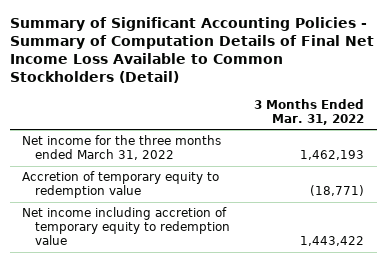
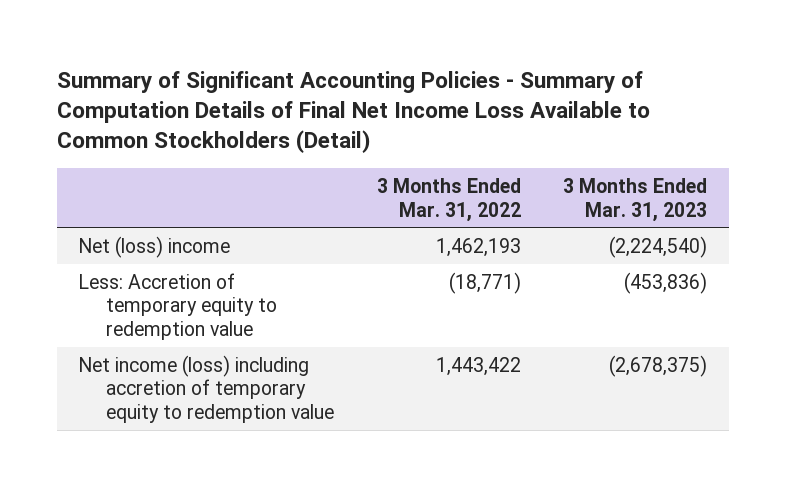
- | 3 Months Ended Mar. 31, 2022
+ | 3 Months Ended Mar. 31, 2022 | 3 Months Ended Mar. 31, 2023
- Net income for the three months ended March 31, 2022 | 1,462,193
- Accretion of temporary equity to redemption value | (18,771)
- Net income including accretion of temporary equity to redemption value | 1,443,422
+ Net (loss) income | 1,462,193 | (2,224,540)
+ Less: Accretion of temporary equity to redemption value | (18,771) | (453,836)
+ Net income (loss) including accretion of temporary equity to redemption value | 1,443,422 | (2,678,375)

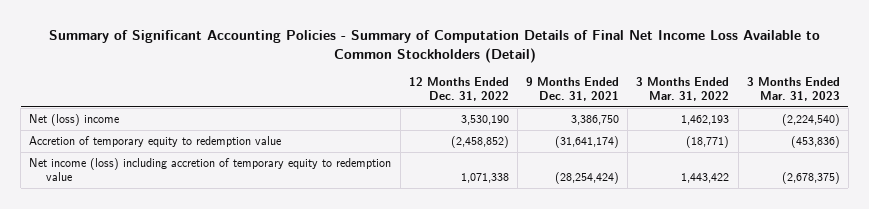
- | 3 Months Ended Mar. 31, 2022 | 3 Months Ended Mar. 31, 2023
+ | 12 Months Ended Dec. 31, 2022 | 9 Months Ended Dec. 31, 2021 | 3 Months Ended Mar. 31, 2022 | 3 Months Ended Mar. 31, 2023
- Less: Accretion of temporary equity to redemption value | (18,771) | (453,836)
+ Accretion of temporary equity to redemption value | (2,458,852) | (31,641,174) | (18,771) | (453,836)

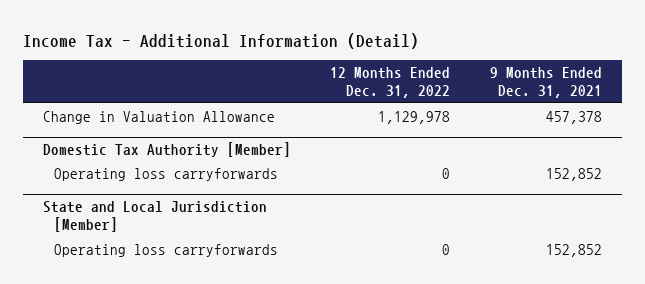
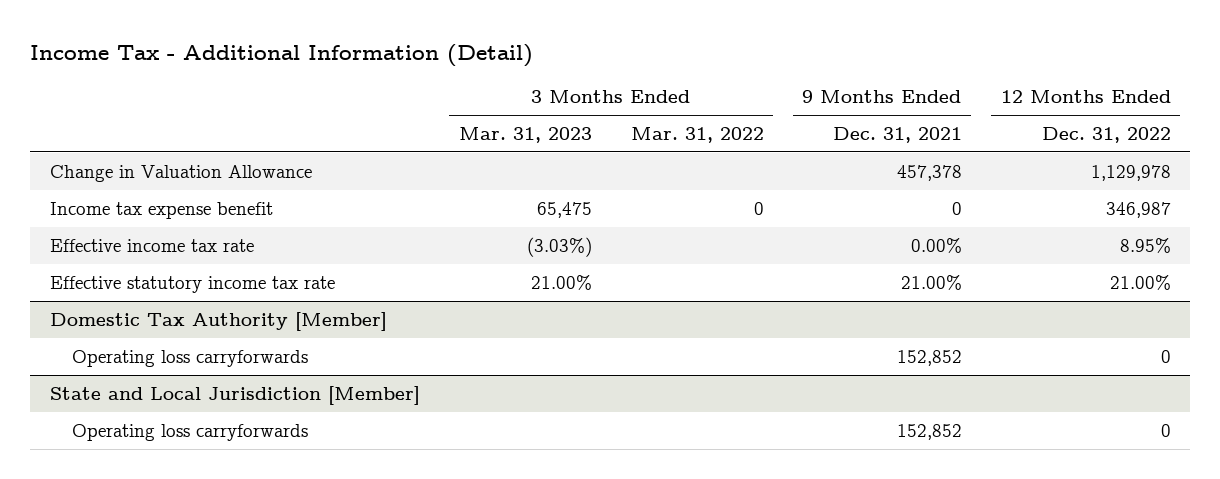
- | 12 Months Ended Dec. 31, 2022 | 9 Months Ended Dec. 31, 2021
+ | 3 Months Ended Mar. 31, 2023 | 3 Months Ended Mar. 31, 2022 | 9 Months Ended Dec. 31, 2021 | 12 Months Ended Dec. 31, 2022
+ Income tax expense benefit | 65,475 | 0 | 0 | 346,987
+ Effective income tax rate | (3.03%) | | 0.00% | 8.95%
+ Effective statutory income tax rate | 21.00% | | 21.00% | 21.00%

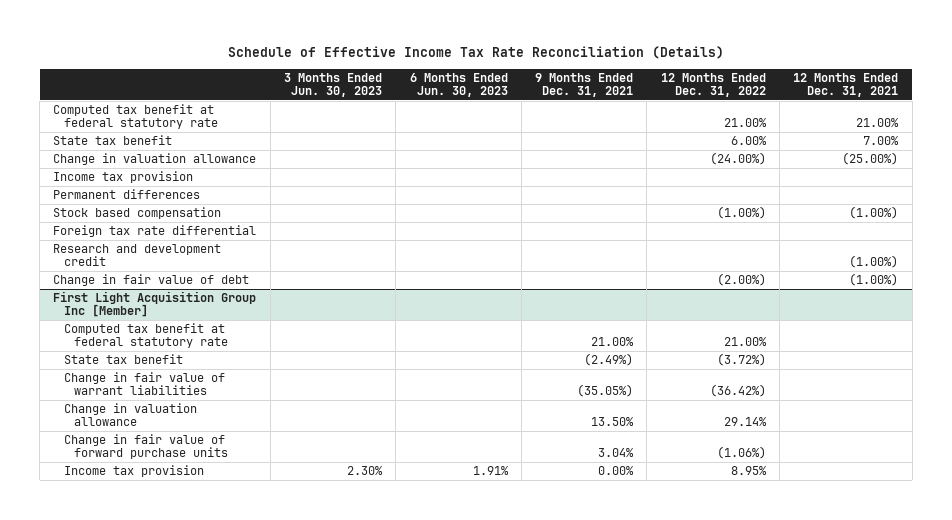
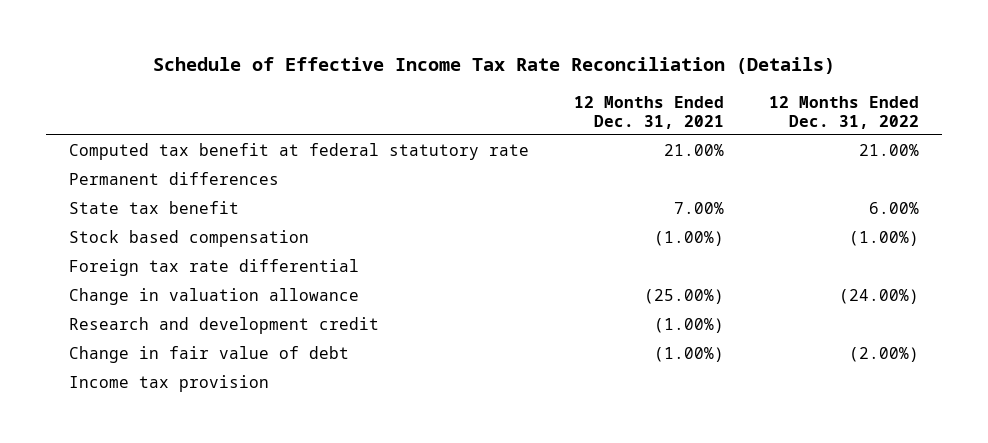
- | 3 Months Ended Jun. 30, 2023 | 6 Months Ended Jun. 30, 2023 | 9 Months Ended Dec. 31, 2021 | 12 Months Ended Dec. 31, 2022 | 12 Months Ended Dec. 31, 2021
+ | 12 Months Ended Dec. 31, 2021 | 12 Months Ended Dec. 31, 2022
moved down: State tax benefit | 7.00% | 6.00%
moved down: Change in valuation allowance | (25.00%) | (24.00%)
- First Light Acquisition Group Inc [Member]
- Computed tax benefit at federal statutory rate | | | 21.00% | 21.00% |
- State tax benefit | | | (2.49%) | (3.72%) |
- Change in fair value of warrant liabilities | | | (35.05%) | (36.42%) |
- Change in valuation allowance | | | 13.50% | 29.14% |
- Change in fair value of forward purchase units | | | 3.04% | (1.06%) |
- Income tax provision | 2.30% | 1.91% | 0.00% | 8.95% |
moved down: Income tax provision

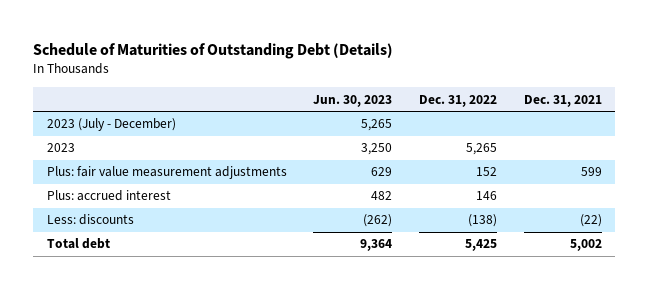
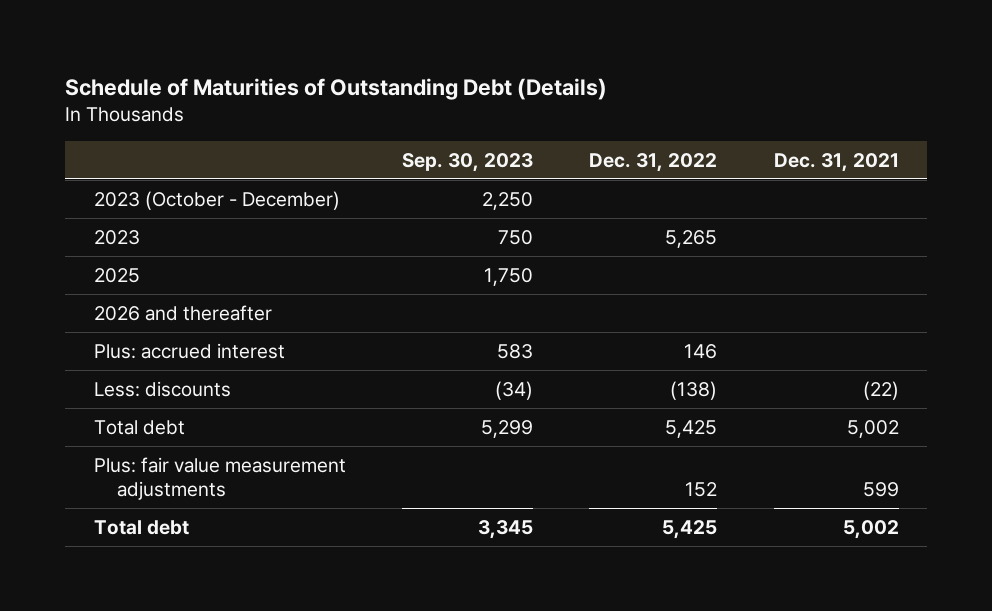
- | Jun. 30, 2023 | Dec. 31, 2022 | Dec. 31, 2021
+ | Sep. 30, 2023 | Dec. 31, 2022 | Dec. 31, 2021
- 2023 (July - December) | 5,265 | |
+ 2023 (October - December) | 2,250 | |
+ 2025 | 1,750 | |
+ 2026 and thereafter
moved down: Plus: fair value measurement adjustments | | 152 | 599
+ Total debt | 3,345 | 5,425 | 5,002

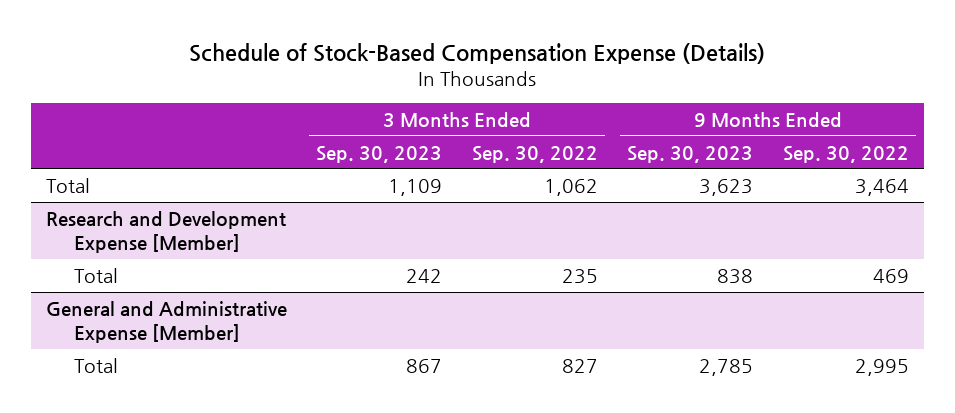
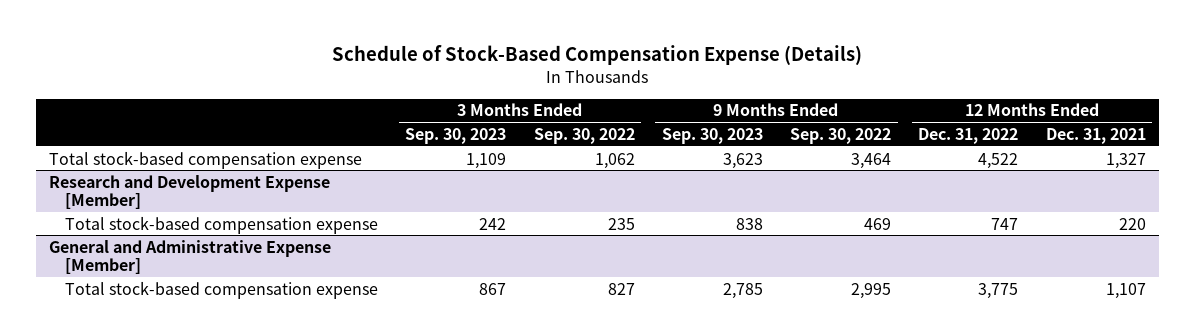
- | 3 Months Ended Sep. 30, 2023 | 3 Months Ended Sep. 30, 2022 | 9 Months Ended Sep. 30, 2023 | 9 Months Ended Sep. 30, 2022
+ | 3 Months Ended Sep. 30, 2023 | 3 Months Ended Sep. 30, 2022 | 9 Months Ended Sep. 30, 2023 | 9 Months Ended Sep. 30, 2022 | 12 Months Ended Dec. 31, 2022 | 12 Months Ended Dec. 31, 2021
- Total | 1,109 | 1,062 | 3,623 | 3,464
+ Total stock-based compensation expense | 1,109 | 1,062 | 3,623 | 3,464 | 4,522 | 1,327
@ Research and Development Expense [Member]
- Total | 242 | 235 | 838 | 469
+ Total stock-based compensation expense | 242 | 235 | 838 | 469 | 747 | 220
@ General and Administrative Expense [Member]
- Total | 867 | 827 | 2,785 | 2,995
+ Total stock-based compensation expense | 867 | 827 | 2,785 | 2,995 | 3,775 | 1,107

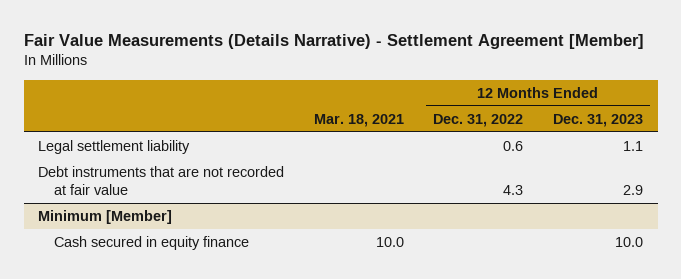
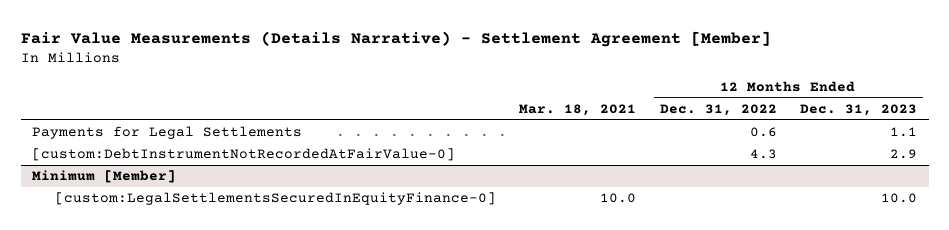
- Legal settlement liability | | 0.6 | 1.1
- Debt instruments that are not recorded at fair value | | 4.3 | 2.9
+ Payments for Legal Settlements | | 0.6 | 1.1
+ [custom:DebtInstrumentNotRecordedAtFairValue-0] | | 4.3 | 2.9
@ Minimum [Member]
- Cash secured in equity finance | 10.0 | | 10.0
+ [custom:LegalSettlementsSecuredInEquityFinance-0] | 10.0 | | 10.0

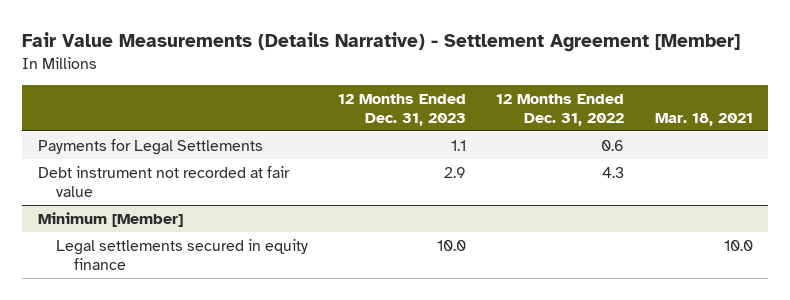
- | Mar. 18, 2021 | 12 Months Ended Dec. 31, 2022 | 12 Months Ended Dec. 31, 2023
+ | 12 Months Ended Dec. 31, 2023 | 12 Months Ended Dec. 31, 2022 | Mar. 18, 2021
- [custom:DebtInstrumentNotRecordedAtFairValue-0] | | 4.3 | 2.9
+ Debt instrument not recorded at fair value | 2.9 | 4.3 |
@ Minimum [Member]
- [custom:LegalSettlementsSecuredInEquityFinance-0] | 10.0 | | 10.0
+ Legal settlements secured in equity finance | 10.0 | | 10.0

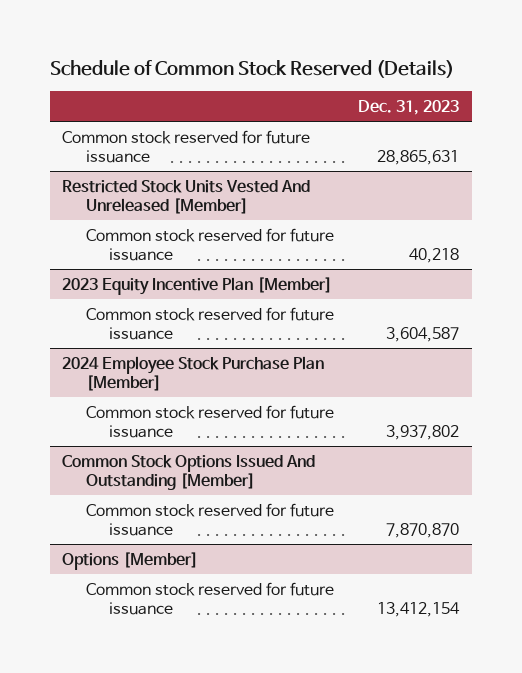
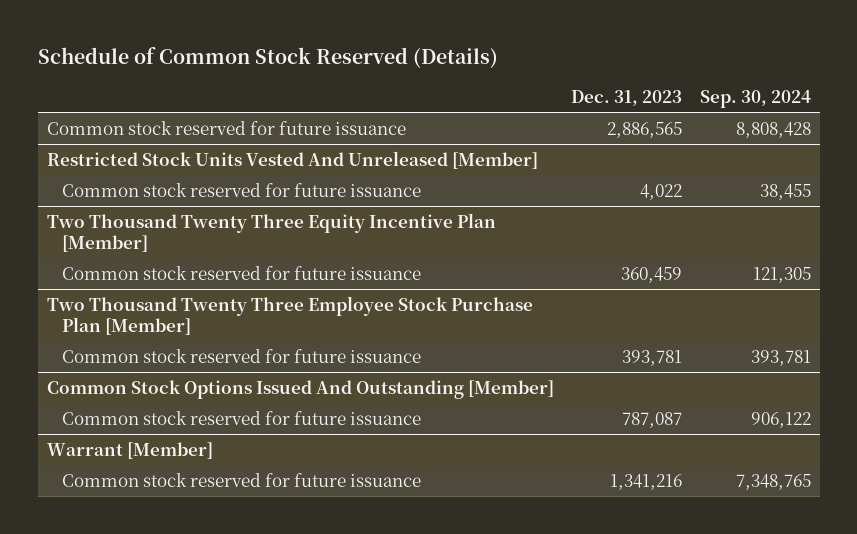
- | Dec. 31, 2023
+ | Dec. 31, 2023 | Sep. 30, 2024
- Common stock reserved for future issuance | 28,865,631
+ Common stock reserved for future issuance | 2,886,565 | 8,808,428
@ Restricted Stock Units Vested And Unreleased [Member]
- Common stock reserved for future issuance | 40,218
- 2023 Equity Incentive Plan [Member]
- Common stock reserved for future issuance | 3,604,587
- 2024 Employee Stock Purchase Plan [Member]
- Common stock reserved for future issuance | 3,937,802
@ Restricted Stock Units Vested And Unreleased [Member]
+ Common stock reserved for future issuance | 4,022 | 38,455
+ Two Thousand Twenty Three Equity Incentive Plan [Member]
+ Common stock reserved for future issuance | 360,459 | 121,305
+ Two Thousand Twenty Three Employee Stock Purchase Plan [Member]
+ Common stock reserved for future issuance | 393,781 | 393,781
@ Common Stock Options Issued And Outstanding [Member]
- Common stock reserved for future issuance | 7,870,870
- Options [Member]
- Common stock reserved for future issuance | 13,412,154
@ Common Stock Options Issued And Outstanding [Member]
+ Common stock reserved for future issuance | 787,087 | 906,122
+ Warrant [Member]
+ Common stock reserved for future issuance | 1,341,216 | 7,348,765

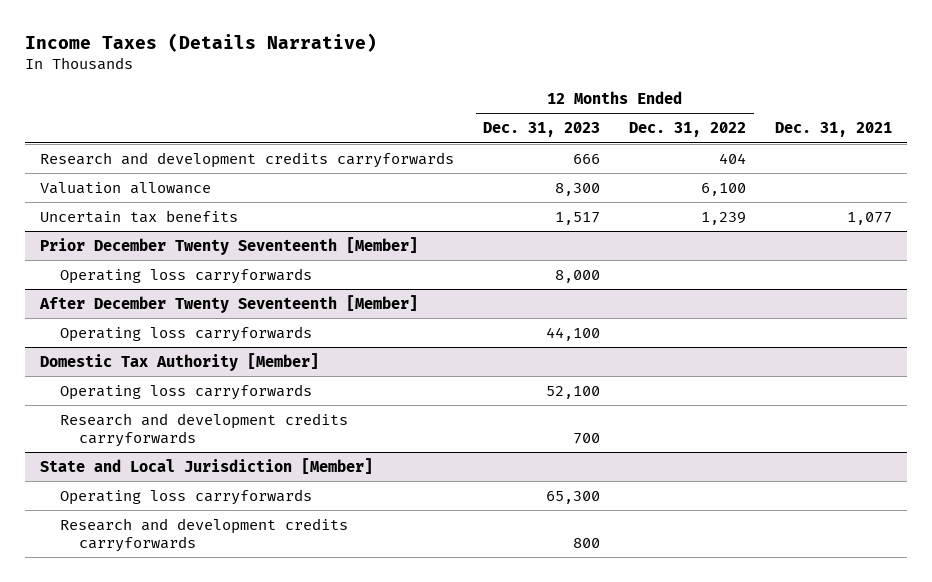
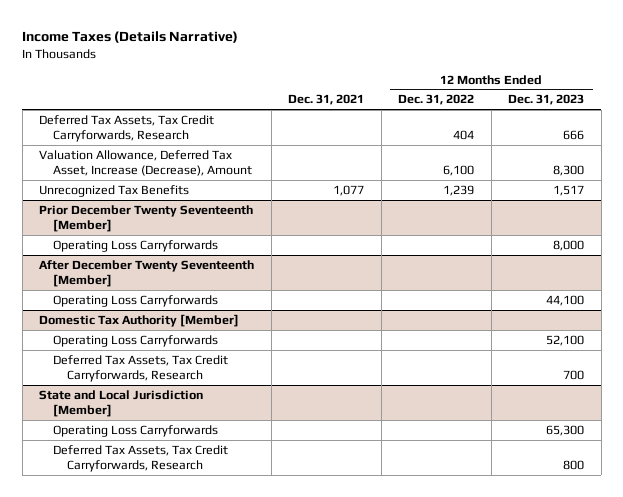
- | 12 Months Ended Dec. 31, 2023 | 12 Months Ended Dec. 31, 2022 | Dec. 31, 2021
+ | Dec. 31, 2021 | 12 Months Ended Dec. 31, 2022 | 12 Months Ended Dec. 31, 2023
- Research and development credits carryforwards | 666 | 404 |
- Valuation allowance | 8,300 | 6,100 |
- Uncertain tax benefits | 1,517 | 1,239 | 1,077
+ Deferred Tax Assets, Tax Credit Carryforwards, Research | | 404 | 666
+ Valuation Allowance, Deferred Tax Asset, Increase (Decrease), Amount | | 6,100 | 8,300
+ Unrecognized Tax Benefits | 1,077 | 1,239 | 1,517
@ Prior December Twenty Seventeenth [Member]
- Operating loss carryforwards | 8,000 | |
+ Operating Loss Carryforwards | | | 8,000
@ After December Twenty Seventeenth [Member]
- Operating loss carryforwards | 44,100 | |
+ Operating Loss Carryforwards | | | 44,100
@ Domestic Tax Authority [Member]
- Operating loss carryforwards | 52,100 | |
- Research and development credits carryforwards | 700 | |
+ Operating Loss Carryforwards | | | 52,100
+ Deferred Tax Assets, Tax Credit Carryforwards, Research | | | 700
@ State and Local Jurisdiction [Member]
- Operating loss carryforwards | 65,300 | |
- Research and development credits carryforwards | 800 | |
+ Operating Loss Carryforwards | | | 65,300
+ Deferred Tax Assets, Tax Credit Carryforwards, Research | | | 800

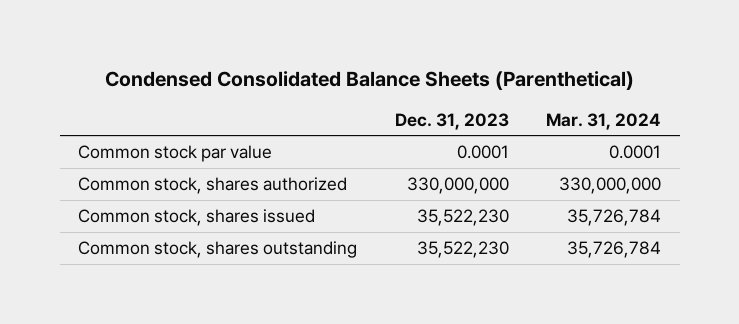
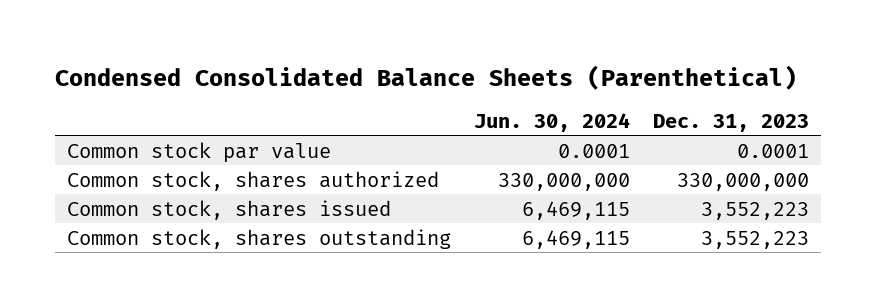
- | Dec. 31, 2023 | Mar. 31, 2024
+ | Jun. 30, 2024 | Dec. 31, 2023
- Common stock, shares issued | 35,522,230 | 35,726,784
- Common stock, shares outstanding | 35,522,230 | 35,726,784
+ Common stock, shares issued | 6,469,115 | 3,552,223
+ Common stock, shares outstanding | 6,469,115 | 3,552,223

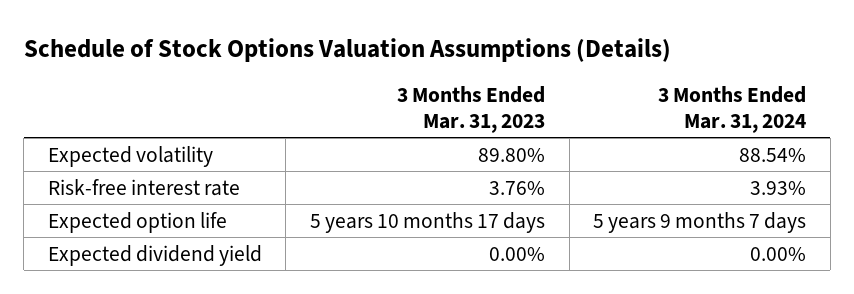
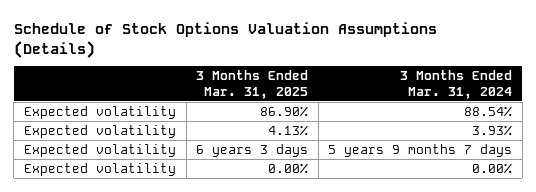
- | 3 Months Ended Mar. 31, 2023 | 3 Months Ended Mar. 31, 2024
+ | 3 Months Ended Mar. 31, 2025 | 3 Months Ended Mar. 31, 2024
- Risk-free interest rate | 3.76% | 3.93%
- Expected option life | 5 years 10 months 17 days | 5 years 9 months 7 days
- Expected dividend yield | 0.00% | 0.00%
+ Expected volatility | 4.13% | 3.93%
+ Expected volatility | 6 years 3 days | 5 years 9 months 7 days
+ Expected volatility | 0.00% | 0.00%

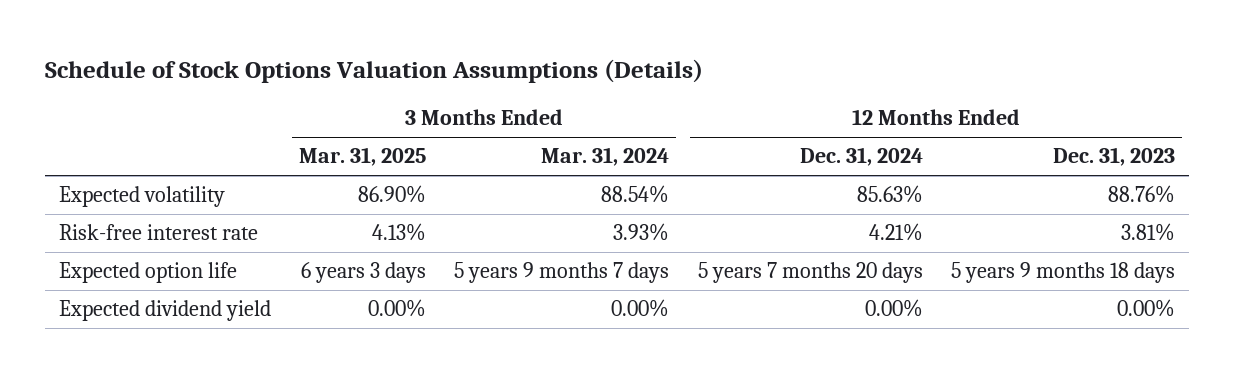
- | 3 Months Ended Mar. 31, 2025 | 3 Months Ended Mar. 31, 2024
+ | 3 Months Ended Mar. 31, 2025 | 3 Months Ended Mar. 31, 2024 | 12 Months Ended Dec. 31, 2024 | 12 Months Ended Dec. 31, 2023
- Expected volatility | 4.13% | 3.93%
- Expected volatility | 6 years 3 days | 5 years 9 months 7 days
- Expected volatility | 0.00% | 0.00%
+ Risk-free interest rate | 4.13% | 3.93% | 4.21% | 3.81%
+ Expected option life | 6 years 3 days | 5 years 9 months 7 days | 5 years 7 months 20 days | 5 years 9 months 18 days
+ Expected dividend yield | 0.00% | 0.00% | 0.00% | 0.00%

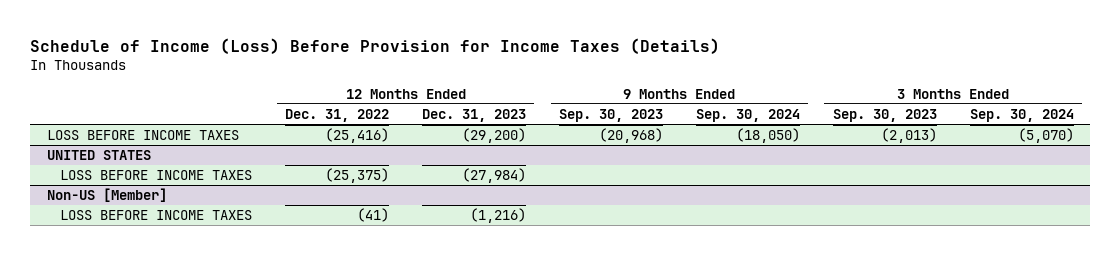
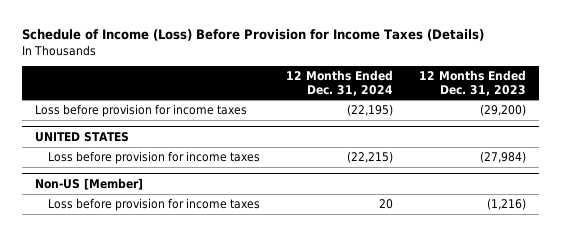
- | 12 Months Ended Dec. 31, 2022 | 12 Months Ended Dec. 31, 2023 | 9 Months Ended Sep. 30, 2023 | 9 Months Ended Sep. 30, 2024 | 3 Months Ended Sep. 30, 2023 | 3 Months Ended Sep. 30, 2024
+ | 12 Months Ended Dec. 31, 2024 | 12 Months Ended Dec. 31, 2023
- LOSS BEFORE INCOME TAXES | (25,416) | (29,200) | (20,968) | (18,050) | (2,013) | (5,070)
+ Loss before provision for income taxes | (22,195) | (29,200)
@ UNITED STATES
- LOSS BEFORE INCOME TAXES | (25,375) | (27,984) | | | |
+ Loss before provision for income taxes | (22,215) | (27,984)
@ Non-US [Member]
- LOSS BEFORE INCOME TAXES | (41) | (1,216) | | | |
+ Loss before provision for income taxes | 20 | (1,216)

